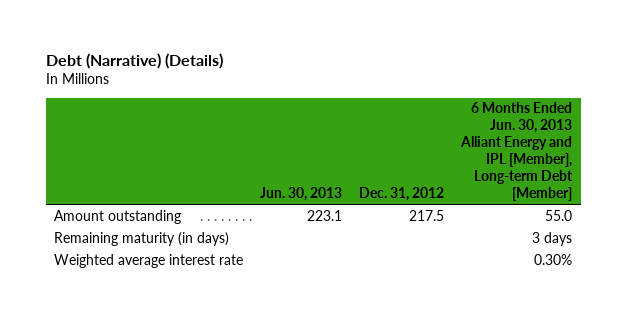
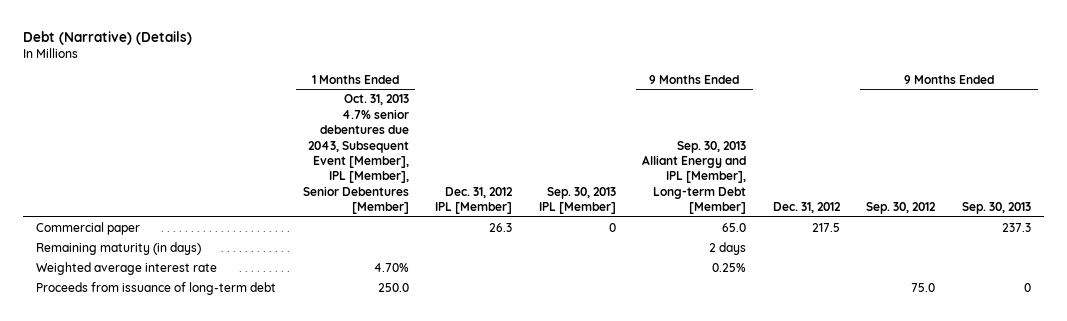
- | Jun. 30, 2013 | Dec. 31, 2012 | 6 Months Ended Jun. 30, 2013 Alliant Energy and IPL [Member], Long-term Debt [Member]
+ | 1 Months Ended Oct. 31, 2013 4.7% senior debentures due 2043, Subsequent Event [Member], IPL [Member], Senior Debentures [Member] | Dec. 31, 2012 IPL [Member] | Sep. 30, 2013 IPL [Member] | 9 Months Ended Sep. 30, 2013 Alliant Energy and IPL [Member], Long-term Debt [Member] | Dec. 31, 2012 | 9 Months Ended Sep. 30, 2012 | 9 Months Ended Sep. 30, 2013
- Amount outstanding | 223.1 | 217.5 | 55.0
+ Commercial paper | | 26.3 | 0 | 65.0 | 217.5 | | 237.3
+ Proceeds from issuance of long-term debt | 250.0 | | | | | 75.0 | 0

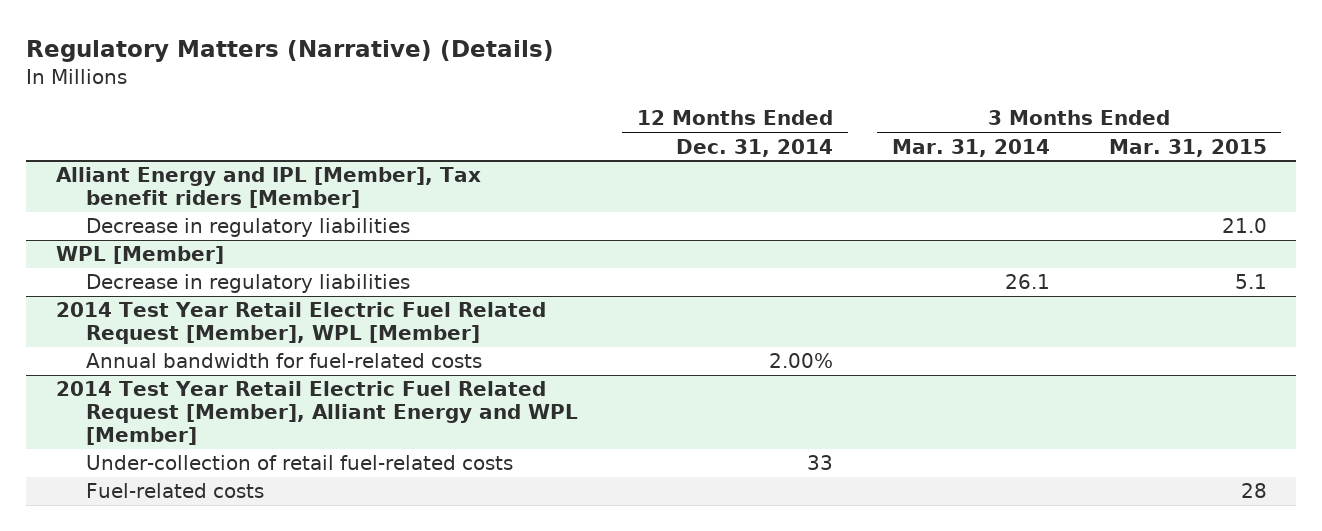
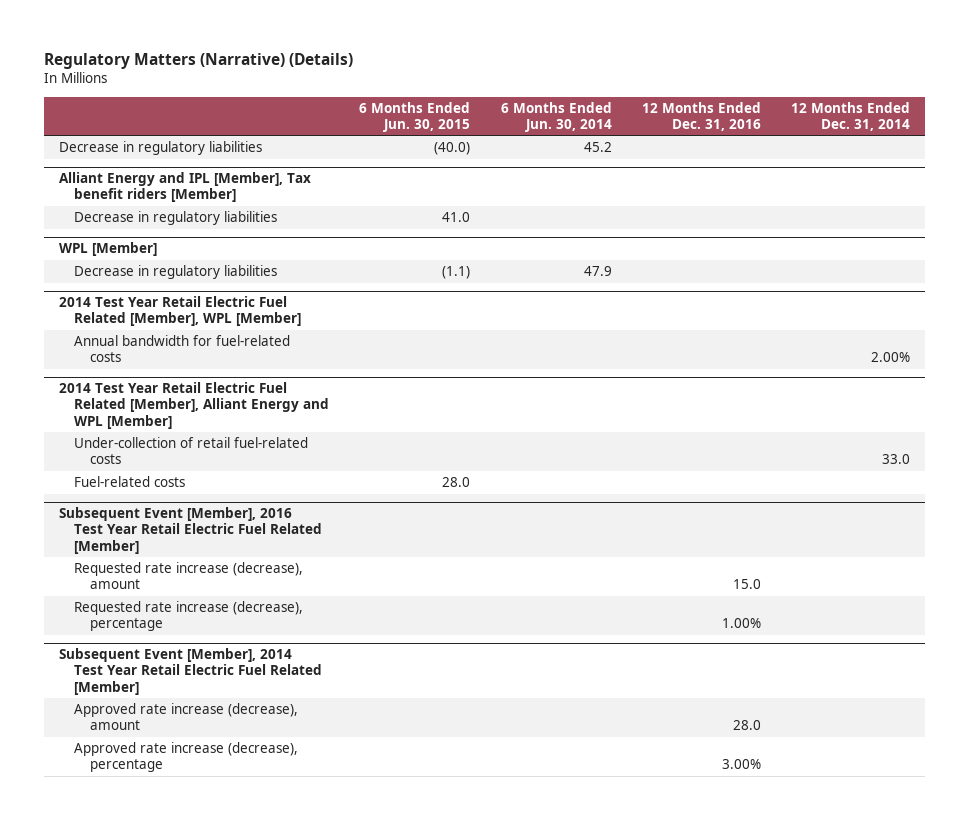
- | 12 Months Ended Dec. 31, 2014 | 3 Months Ended Mar. 31, 2014 | 3 Months Ended Mar. 31, 2015
+ | 6 Months Ended Jun. 30, 2015 | 6 Months Ended Jun. 30, 2014 | 12 Months Ended Dec. 31, 2016 | 12 Months Ended Dec. 31, 2014
+ Decrease in regulatory liabilities | (40.0) | 45.2 | |
- 2014 Test Year Retail Electric Fuel Related Request [Member], WPL [Member]
+ 2014 Test Year Retail Electric Fuel Related [Member], WPL [Member]
- 2014 Test Year Retail Electric Fuel Related Request [Member], Alliant Energy and WPL [Member]
- Under-collection of retail fuel-related costs | 33 | |
+ 2014 Test Year Retail Electric Fuel Related [Member], Alliant Energy and WPL [Member]
+ Under-collection of retail fuel-related costs | | | | 33.0
+ Subsequent Event [Member], 2016 Test Year Retail Electric Fuel Related [Member]
+ Requested rate increase (decrease), amount | | | 15.0 |
+ Requested rate increase (decrease), percentage | | | 1.00% |
+ Subsequent Event [Member], 2014 Test Year Retail Electric Fuel Related [Member]
+ Approved rate increase (decrease), amount | | | 28.0 |
+ Approved rate increase (decrease), percentage | | | 3.00% |

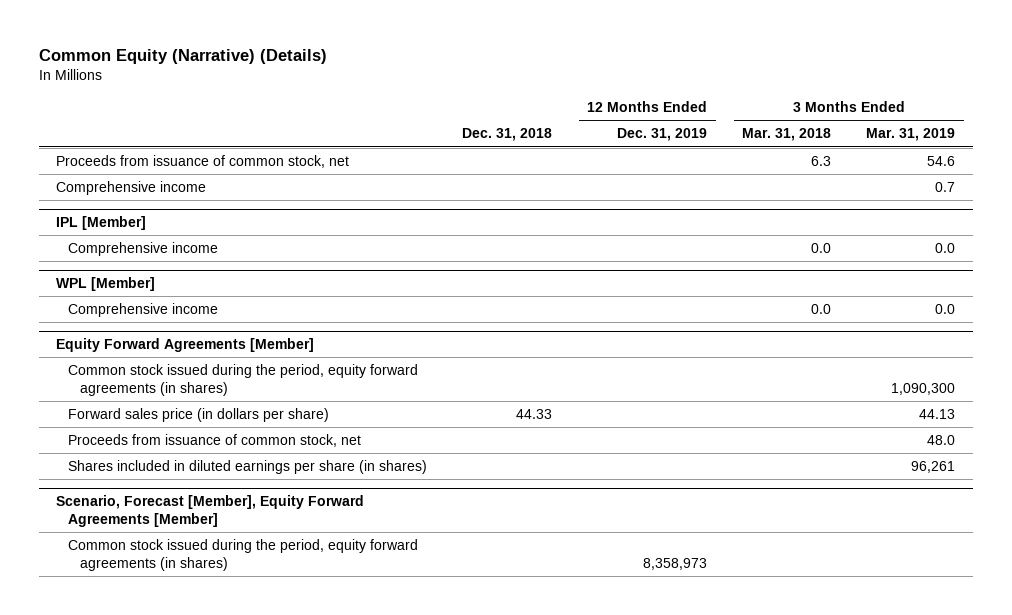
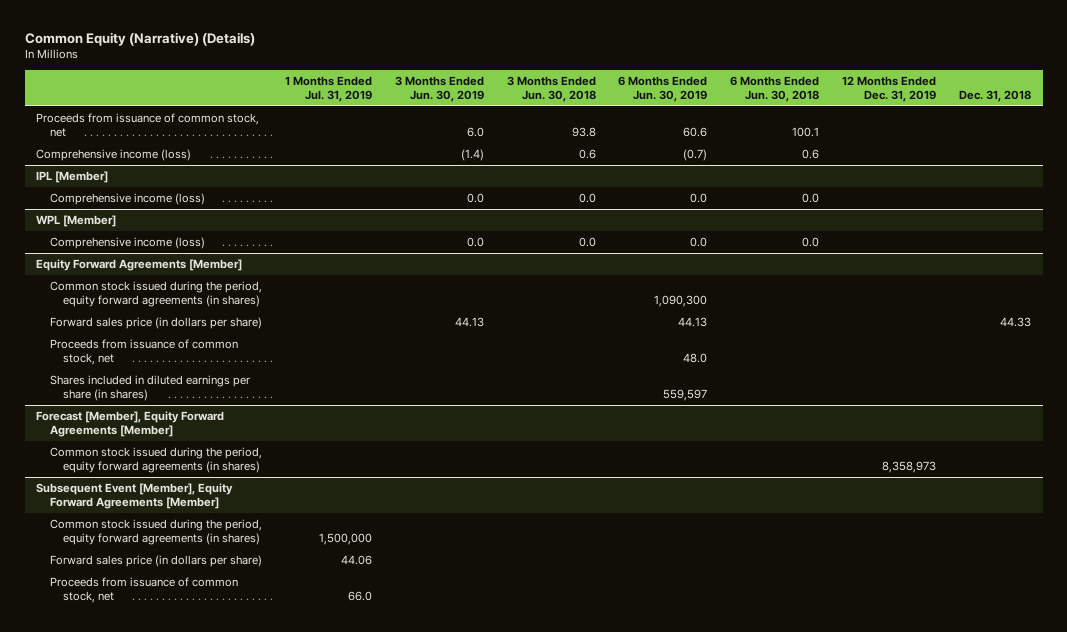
- | Dec. 31, 2018 | 12 Months Ended Dec. 31, 2019 | 3 Months Ended Mar. 31, 2018 | 3 Months Ended Mar. 31, 2019
+ | 1 Months Ended Jul. 31, 2019 | 3 Months Ended Jun. 30, 2019 | 3 Months Ended Jun. 30, 2018 | 6 Months Ended Jun. 30, 2019 | 6 Months Ended Jun. 30, 2018 | 12 Months Ended Dec. 31, 2019 | Dec. 31, 2018
- Comprehensive income | | | | 0.7
+ Comprehensive income (loss) | | (1.4) | 0.6 | (0.7) | 0.6 | |
@ IPL [Member]
- Comprehensive income | | | 0.0 | 0.0
+ Comprehensive income (loss) | | 0.0 | 0.0 | 0.0 | 0.0 | |
@ WPL [Member]
- Comprehensive income | | | 0.0 | 0.0
+ Comprehensive income (loss) | | 0.0 | 0.0 | 0.0 | 0.0 | |
- Scenario, Forecast [Member], Equity Forward Agreements [Member]
+ Forecast [Member], Equity Forward Agreements [Member]
+ Subsequent Event [Member], Equity Forward Agreements [Member]
+ Common stock issued during the period, equity forward agreements (in shares) | 1,500,000 | | | | | |
+ Forward sales price (in dollars per share) | 44.06 | | | | | |
+ Proceeds from issuance of common stock, net | 66.0 | | | | | |

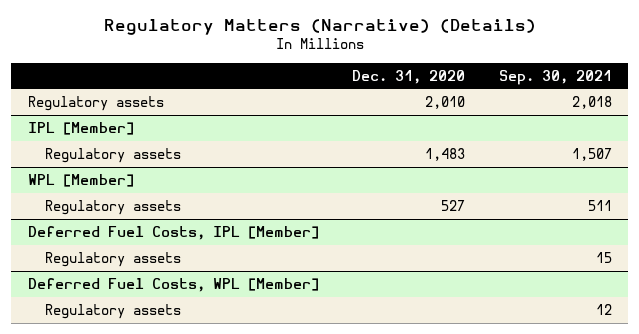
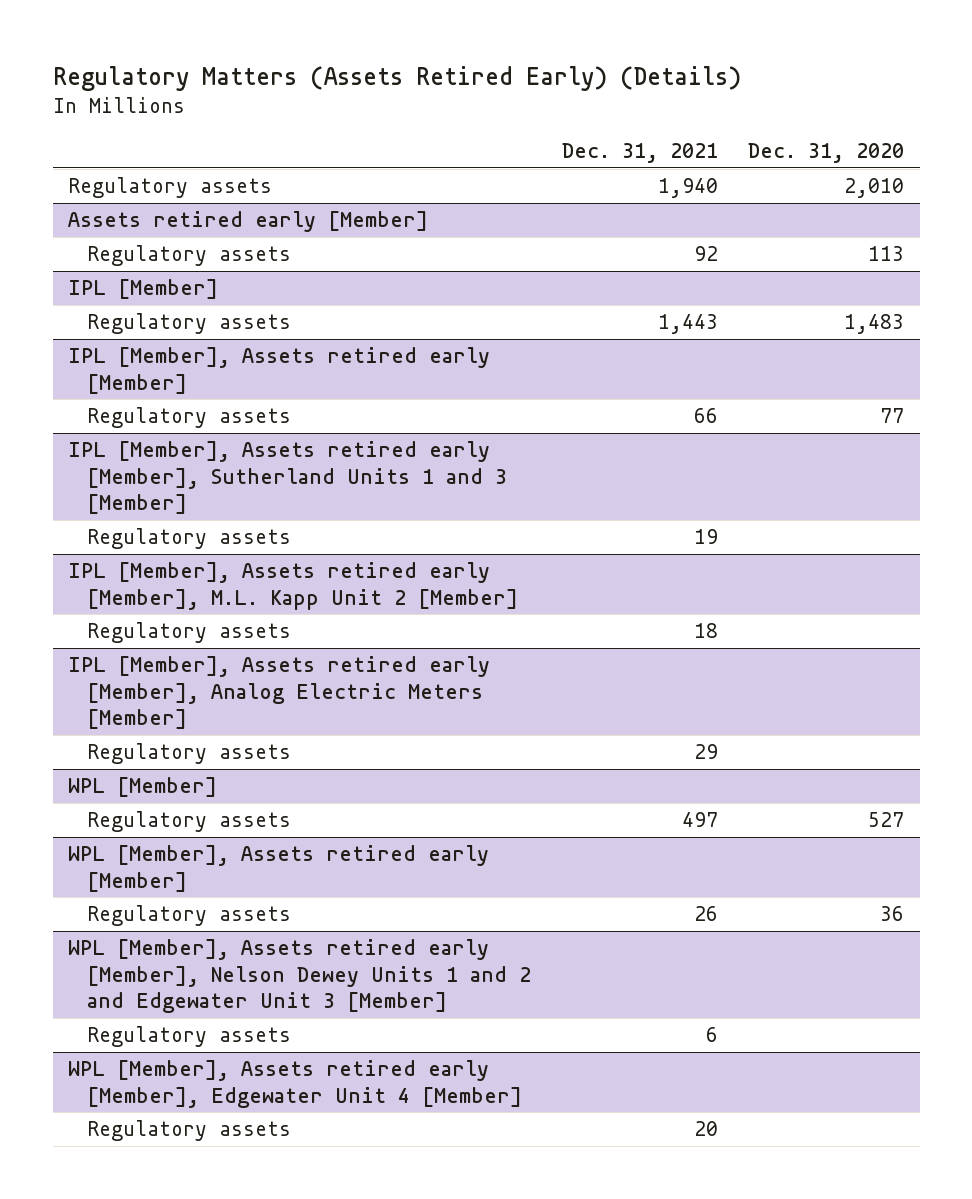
- Regulatory Matters (Narrative) (Details)
+ Regulatory Matters (Assets Retired Early) (Details)
- | Dec. 31, 2020 | Sep. 30, 2021
+ | Dec. 31, 2021 | Dec. 31, 2020
+ Assets retired early [Member]
+ Regulatory assets | 92 | 113
+ IPL [Member], Assets retired early [Member]
+ Regulatory assets | 66 | 77
+ IPL [Member], Assets retired early [Member], Sutherland Units 1 and 3 [Member]
+ Regulatory assets | 19 |
+ IPL [Member], Assets retired early [Member], M.L. Kapp Unit 2 [Member]
+ Regulatory assets | 18 |
+ IPL [Member], Assets retired early [Member], Analog Electric Meters [Member]
+ Regulatory assets | 29 |
- Deferred Fuel Costs, IPL [Member]
- Regulatory assets | | 15
- Deferred Fuel Costs, WPL [Member]
- Regulatory assets | | 12
+ WPL [Member], Assets retired early [Member]
+ Regulatory assets | 26 | 36
+ WPL [Member], Assets retired early [Member], Nelson Dewey Units 1 and 2 and Edgewater Unit 3 [Member]
+ Regulatory assets | 6 |
+ WPL [Member], Assets retired early [Member], Edgewater Unit 4 [Member]
+ Regulatory assets | 20 |

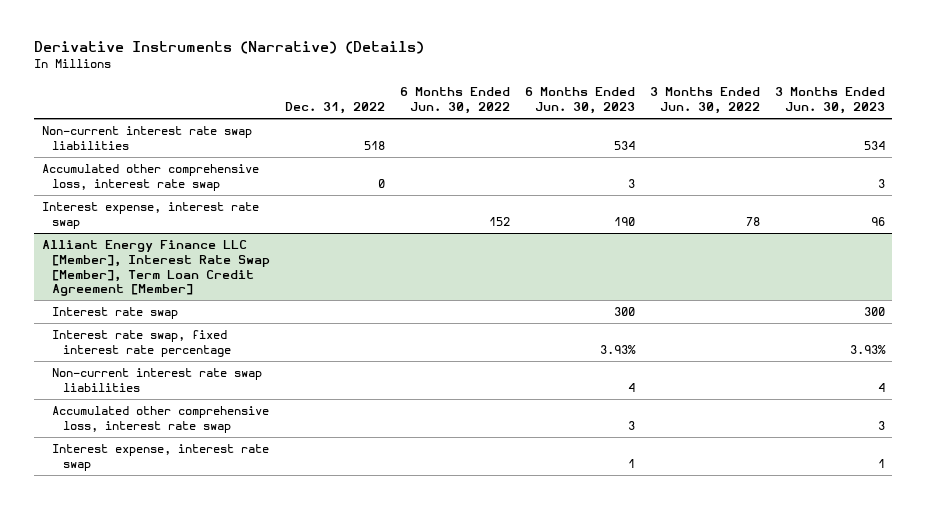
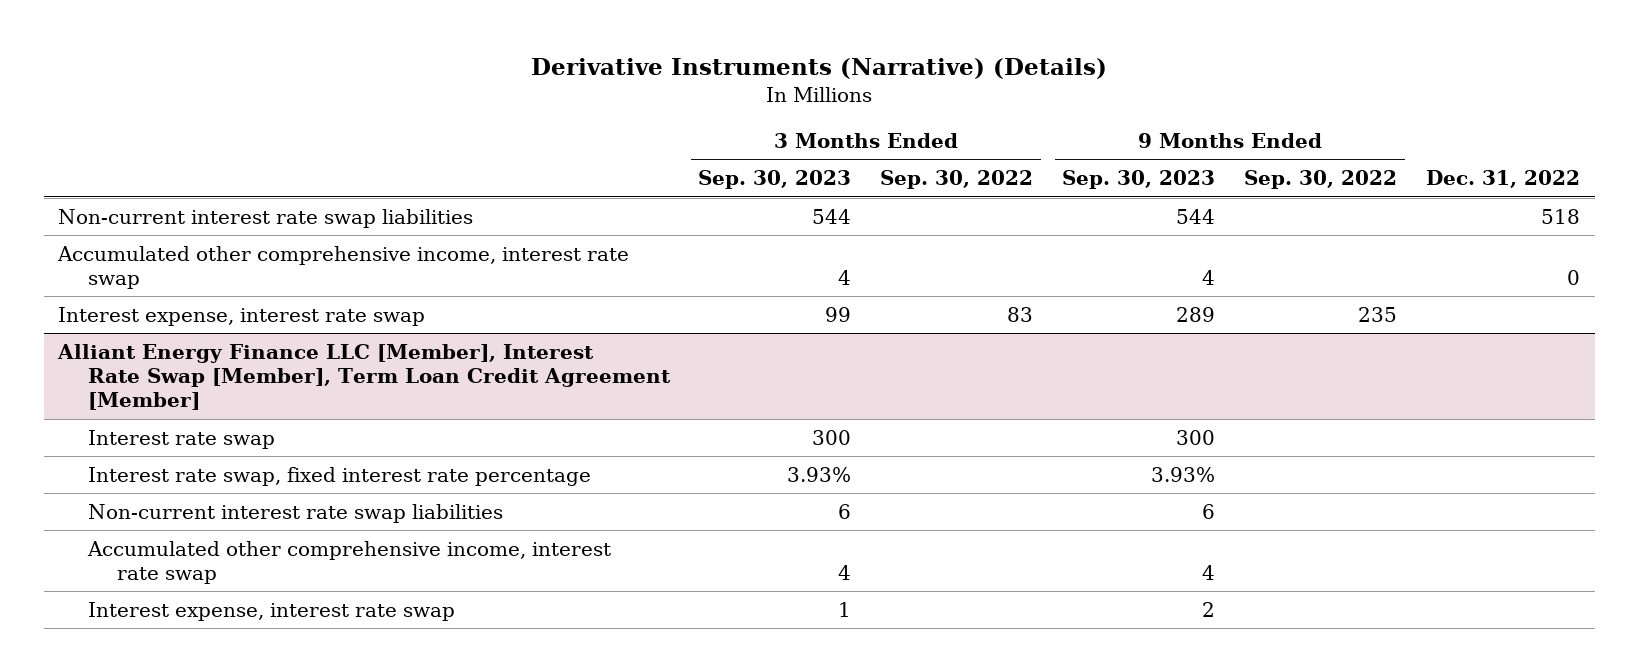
- | Dec. 31, 2022 | 6 Months Ended Jun. 30, 2022 | 6 Months Ended Jun. 30, 2023 | 3 Months Ended Jun. 30, 2022 | 3 Months Ended Jun. 30, 2023
+ | 3 Months Ended Sep. 30, 2023 | 3 Months Ended Sep. 30, 2022 | 9 Months Ended Sep. 30, 2023 | 9 Months Ended Sep. 30, 2022 | Dec. 31, 2022
- Accumulated other comprehensive loss, interest rate swap | 0 | | 3 | | 3
+ Accumulated other comprehensive income, interest rate swap | 4 | | 4 | | 0
@ Alliant Energy Finance LLC [Member], Interest Rate Swap [Member], Term Loan Credit Agreement [Member]
- Accumulated other comprehensive loss, interest rate swap | | | 3 | | 3
+ Accumulated other comprehensive income, interest rate swap | 4 | | 4 | |

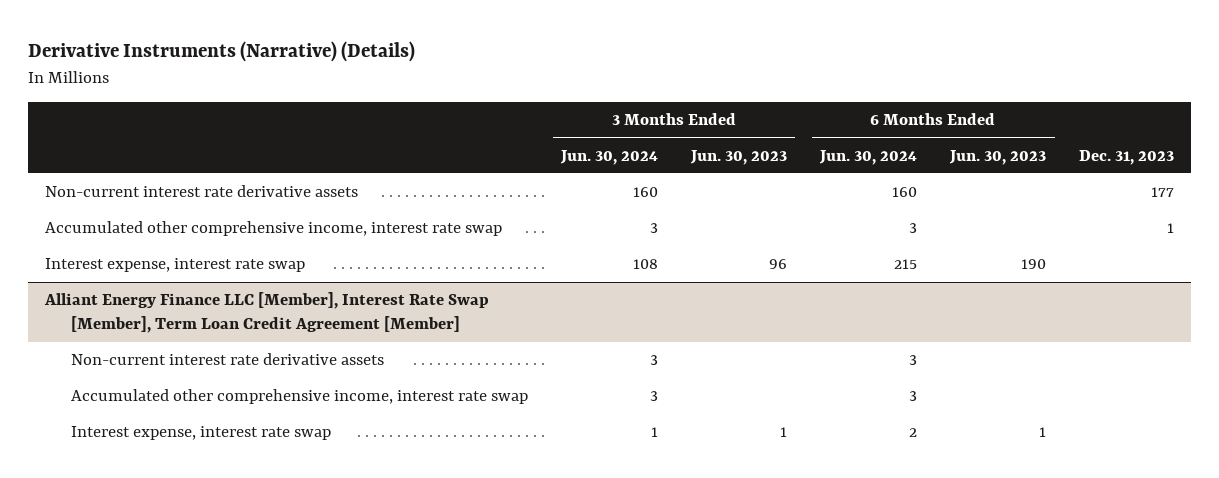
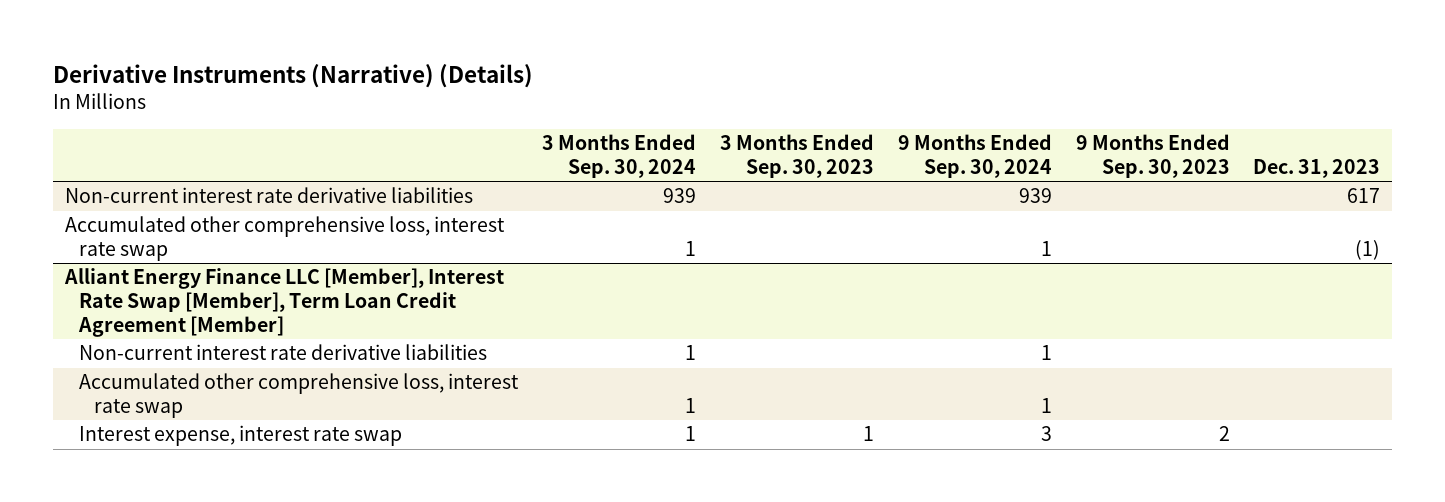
- | 3 Months Ended Jun. 30, 2024 | 3 Months Ended Jun. 30, 2023 | 6 Months Ended Jun. 30, 2024 | 6 Months Ended Jun. 30, 2023 | Dec. 31, 2023
+ | 3 Months Ended Sep. 30, 2024 | 3 Months Ended Sep. 30, 2023 | 9 Months Ended Sep. 30, 2024 | 9 Months Ended Sep. 30, 2023 | Dec. 31, 2023
- Non-current interest rate derivative assets | 160 | | 160 | | 177
- Accumulated other comprehensive income, interest rate swap | 3 | | 3 | | 1
- Interest expense, interest rate swap | 108 | 96 | 215 | 190 |
+ Non-current interest rate derivative liabilities | 939 | | 939 | | 617
+ Accumulated other comprehensive loss, interest rate swap | 1 | | 1 | | (1)
@ Alliant Energy Finance LLC [Member], Interest Rate Swap [Member], Term Loan Credit Agreement [Member]
- Non-current interest rate derivative assets | 3 | | 3 | |
- Accumulated other comprehensive income, interest rate swap | 3 | | 3 | |
+ Non-current interest rate derivative liabilities | 1 | | 1 | |
+ Accumulated other comprehensive loss, interest rate swap | 1 | | 1 | |

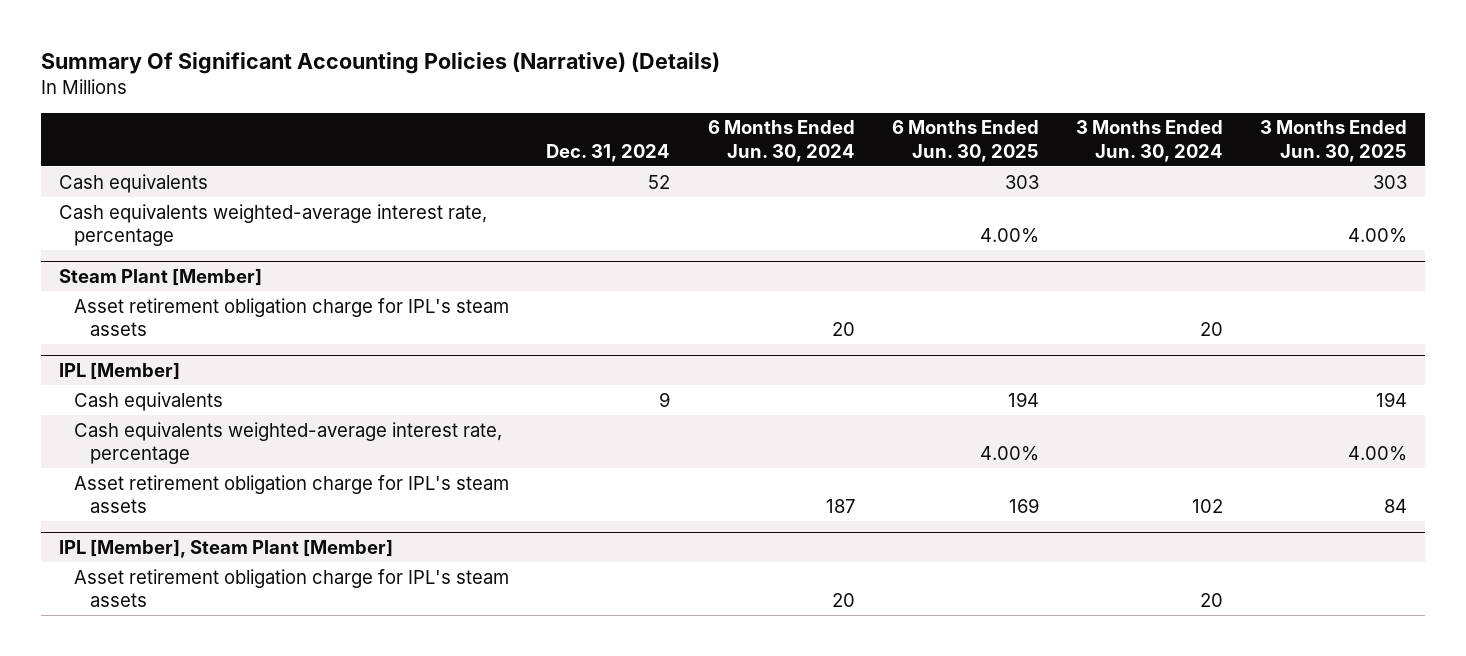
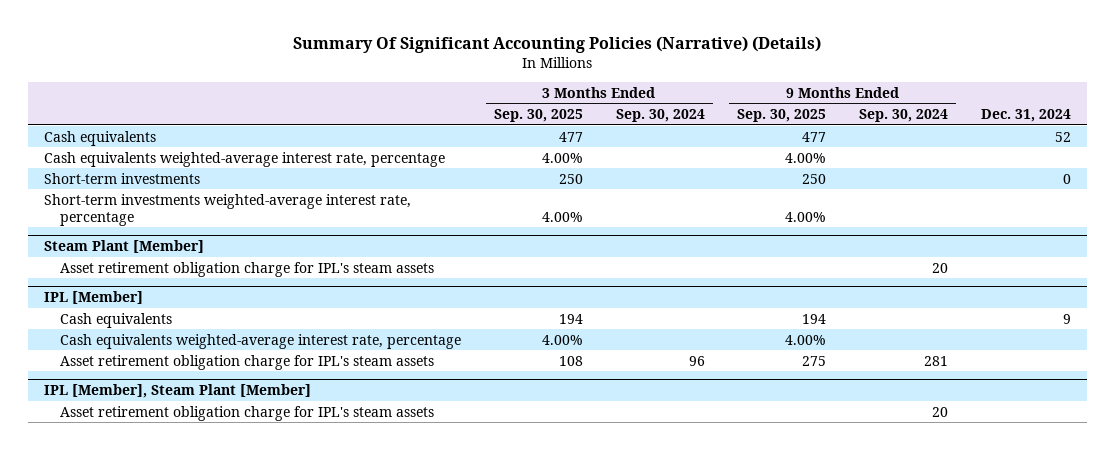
- | Dec. 31, 2024 | 6 Months Ended Jun. 30, 2024 | 6 Months Ended Jun. 30, 2025 | 3 Months Ended Jun. 30, 2024 | 3 Months Ended Jun. 30, 2025
+ | 3 Months Ended Sep. 30, 2025 | 3 Months Ended Sep. 30, 2024 | 9 Months Ended Sep. 30, 2025 | 9 Months Ended Sep. 30, 2024 | Dec. 31, 2024
+ Short-term investments | 250 | | 250 | | 0
+ Short-term investments weighted-average interest rate, percentage | 4.00% | | 4.00% | |

